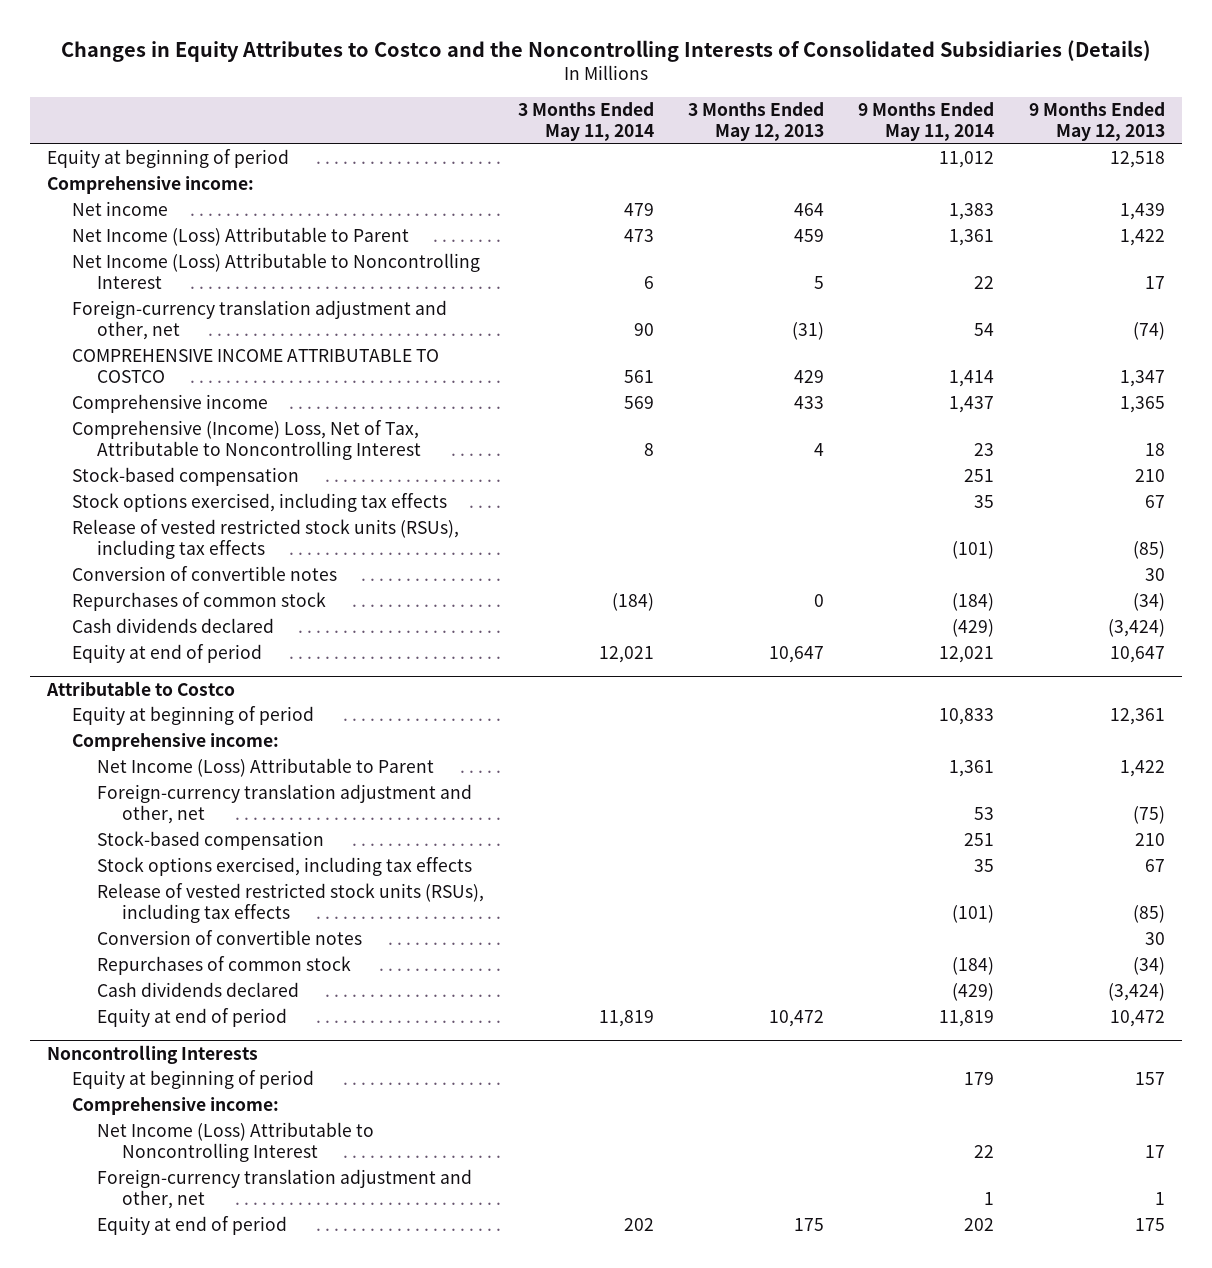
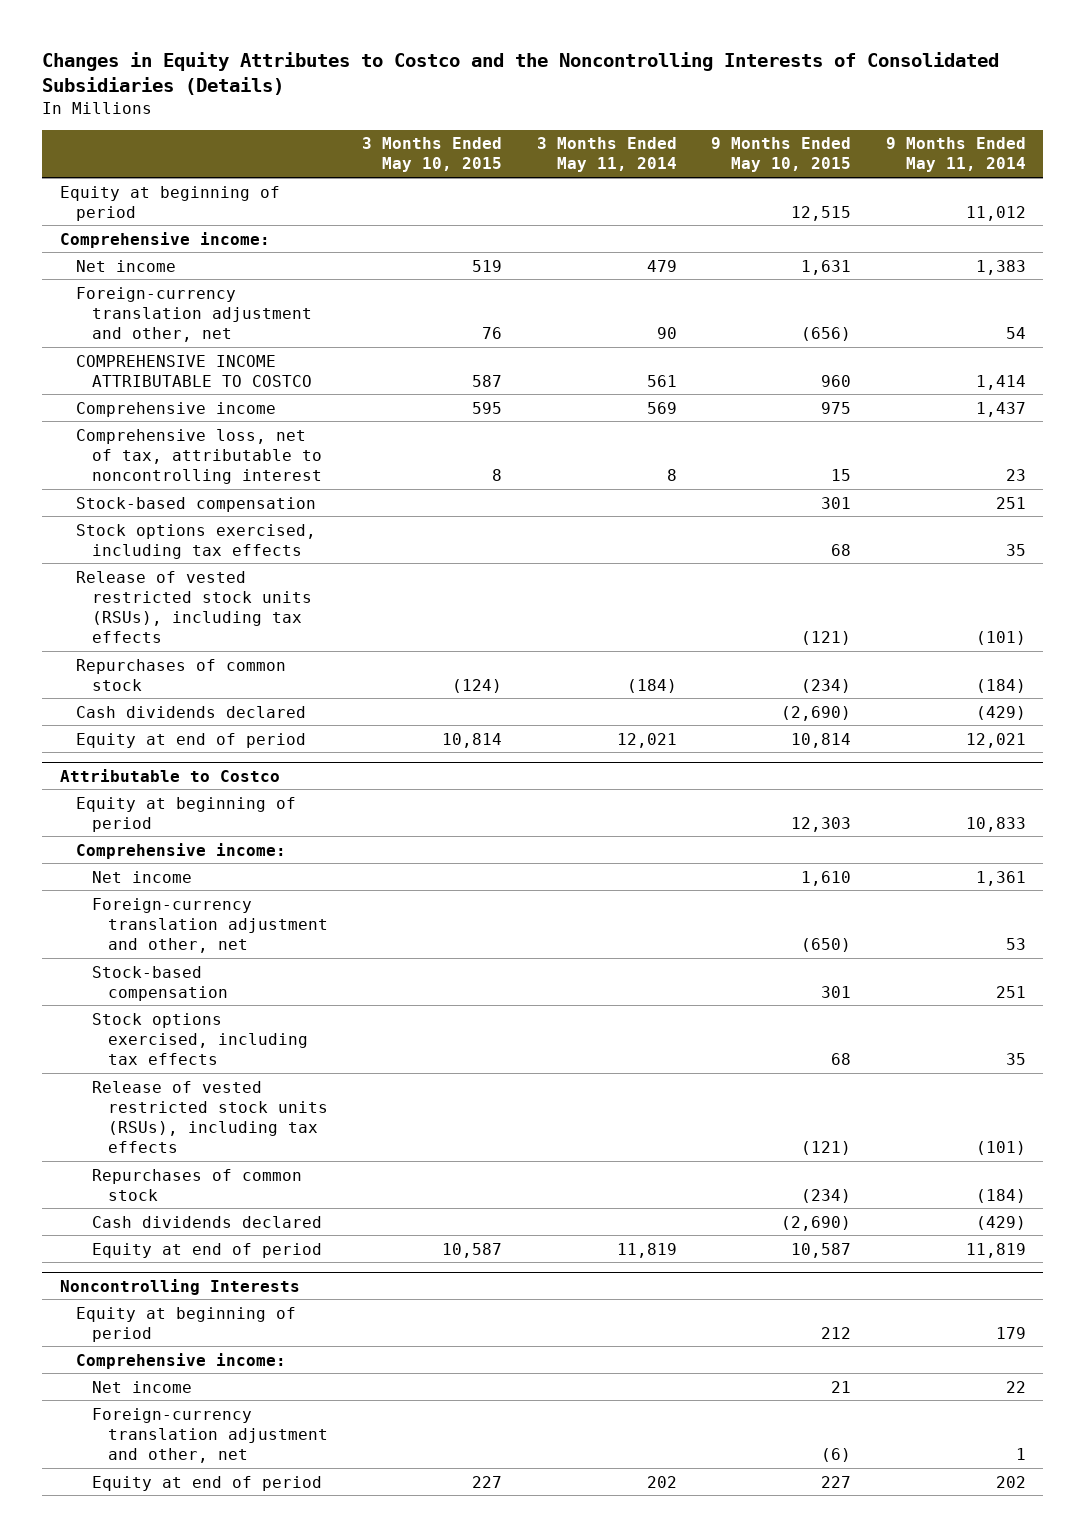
- | 3 Months Ended May 11, 2014 | 3 Months Ended May 12, 2013 | 9 Months Ended May 11, 2014 | 9 Months Ended May 12, 2013
+ | 3 Months Ended May 10, 2015 | 3 Months Ended May 11, 2014 | 9 Months Ended May 10, 2015 | 9 Months Ended May 11, 2014
- Net Income (Loss) Attributable to Parent | 473 | 459 | 1,361 | 1,422
- Net Income (Loss) Attributable to Noncontrolling Interest | 6 | 5 | 22 | 17
- Comprehensive (Income) Loss, Net of Tax, Attributable to Noncontrolling Interest | 8 | 4 | 23 | 18
+ Comprehensive loss, net of tax, attributable to noncontrolling interest | 8 | 8 | 15 | 23
- Conversion of convertible notes | | | | 30
@ Attributable to Costco
- Net Income (Loss) Attributable to Parent | | | 1,361 | 1,422
+ Net income | | | 1,610 | 1,361
- Conversion of convertible notes | | | | 30
@ Noncontrolling Interests
- Net Income (Loss) Attributable to Noncontrolling Interest | | | 22 | 17
+ Net income | | | 21 | 22

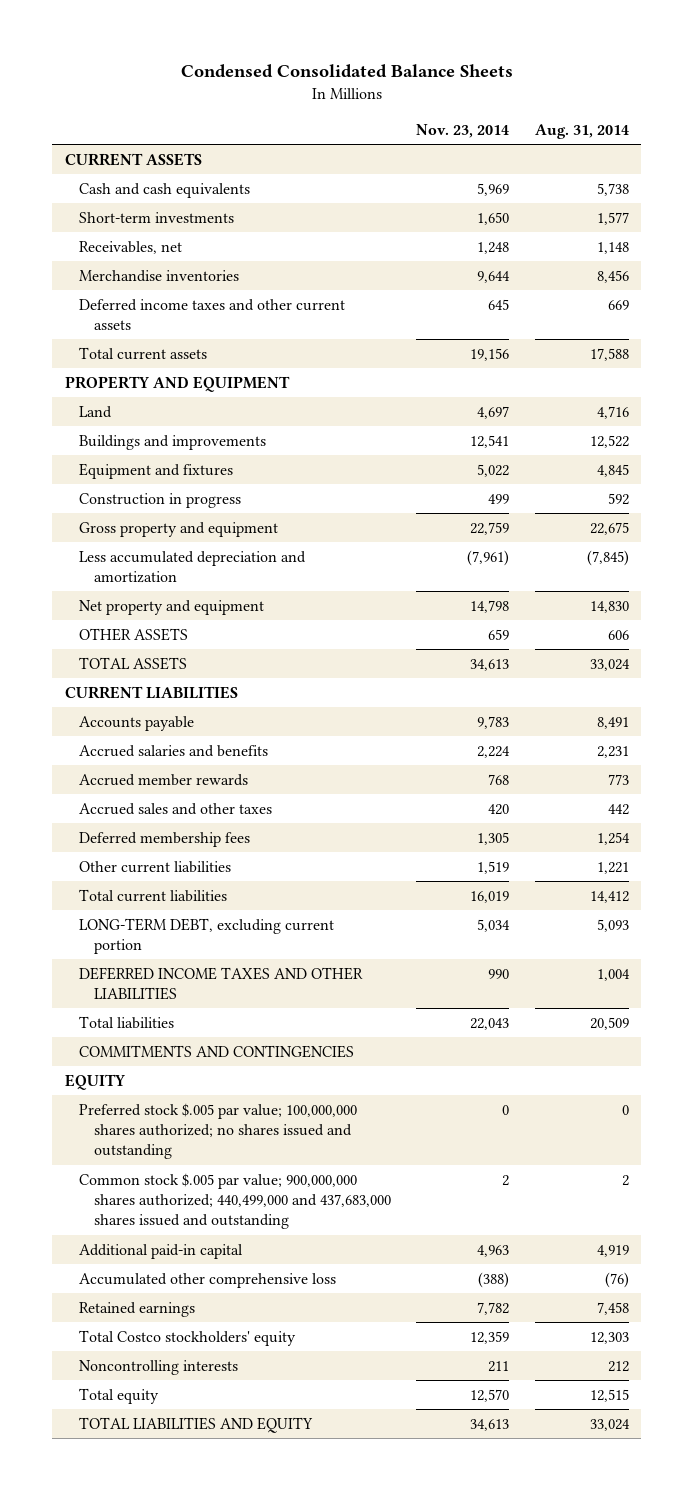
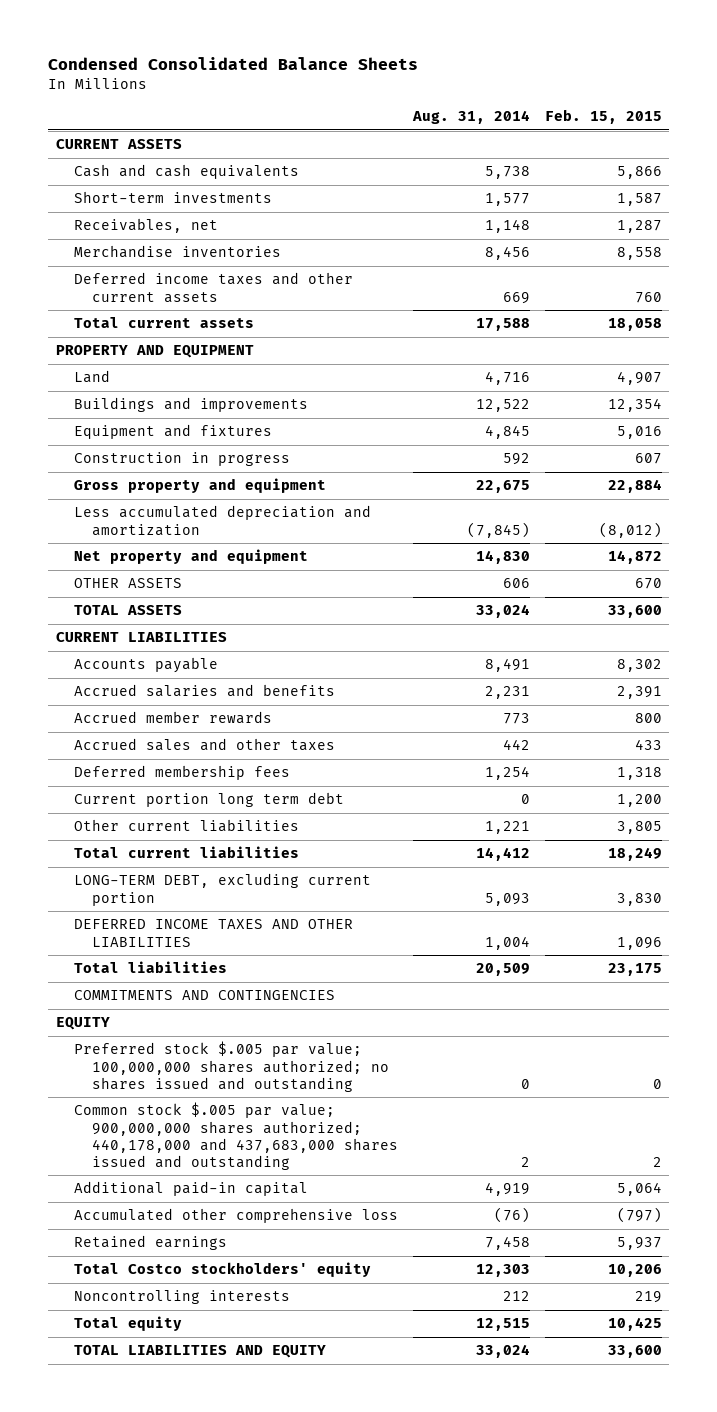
- | Nov. 23, 2014 | Aug. 31, 2014
+ | Aug. 31, 2014 | Feb. 15, 2015
+ Current portion long term debt | 0 | 1,200
- Common stock $.005 par value; 900,000,000 shares authorized; 440,499,000 and 437,683,000 shares issued and outstanding | 2 | 2
+ Common stock $.005 par value; 900,000,000 shares authorized; 440,178,000 and 437,683,000 shares issued and outstanding | 2 | 2

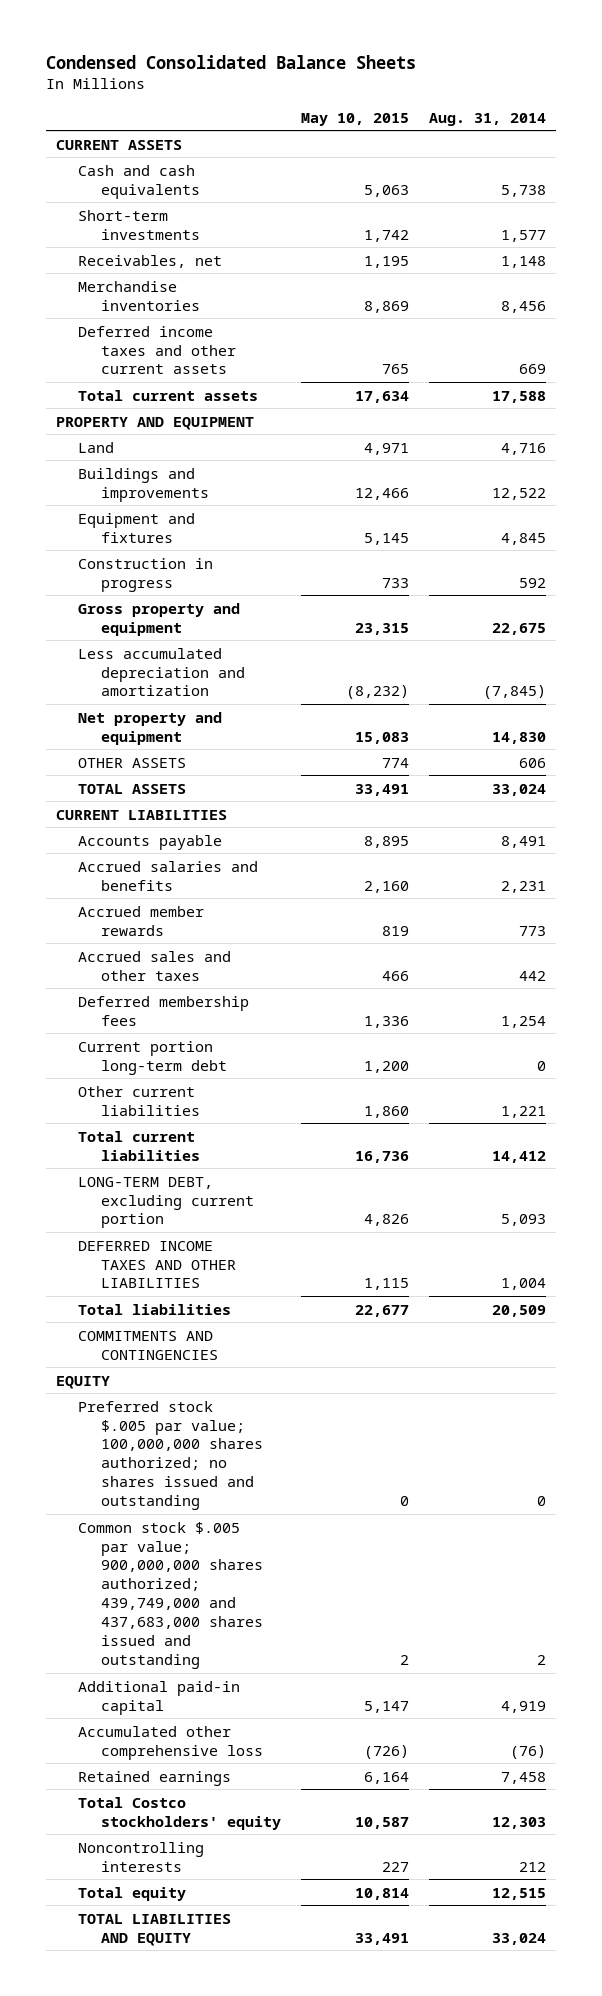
- | Aug. 31, 2014 | Feb. 15, 2015
+ | May 10, 2015 | Aug. 31, 2014
- Current portion long term debt | 0 | 1,200
+ Current portion long-term debt | 1,200 | 0
- Common stock $.005 par value; 900,000,000 shares authorized; 440,178,000 and 437,683,000 shares issued and outstanding | 2 | 2
+ Common stock $.005 par value; 900,000,000 shares authorized; 439,749,000 and 437,683,000 shares issued and outstanding | 2 | 2

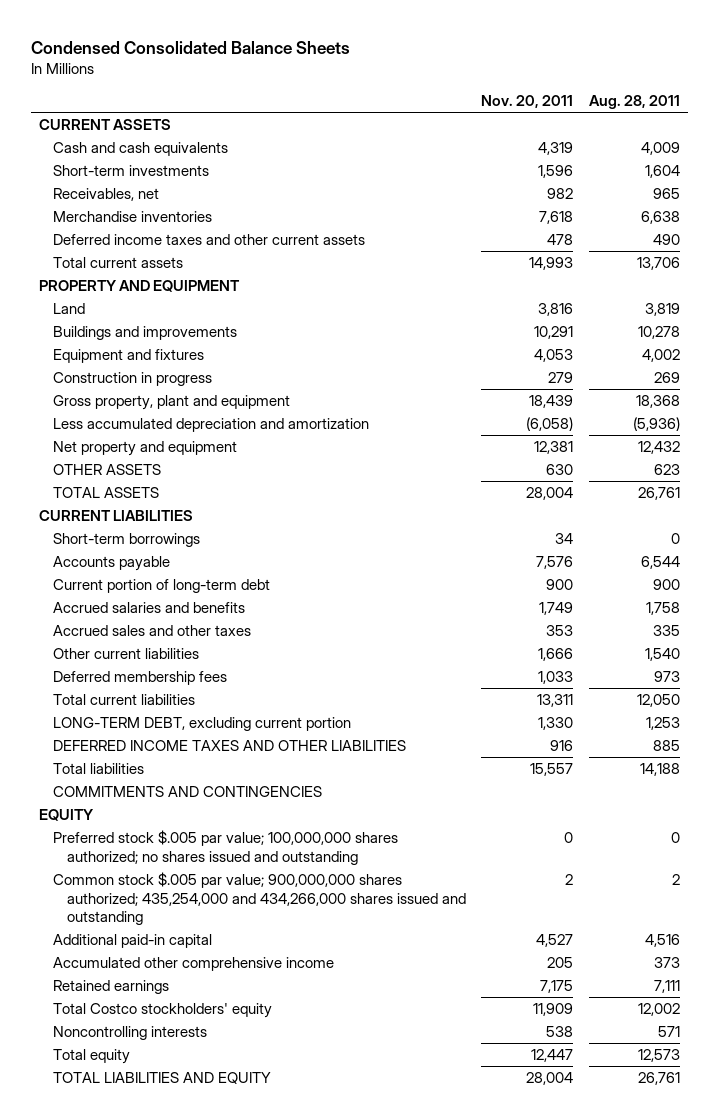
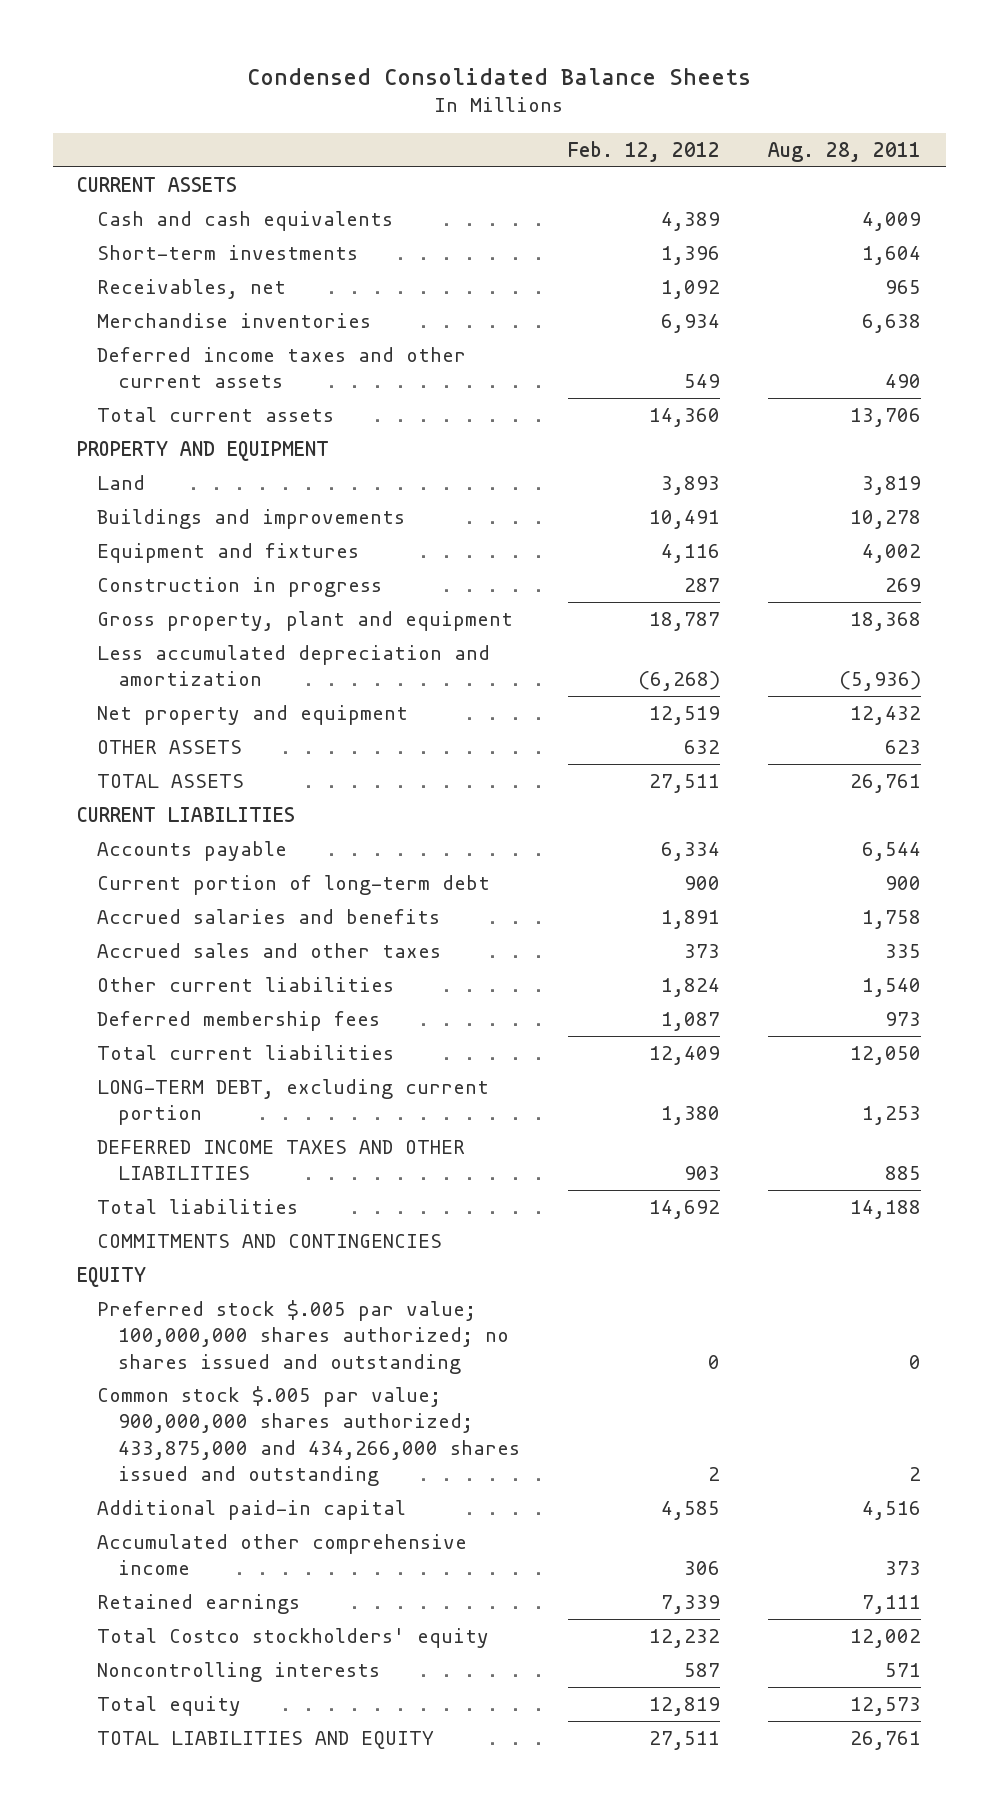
- | Nov. 20, 2011 | Aug. 28, 2011
+ | Feb. 12, 2012 | Aug. 28, 2011
- Short-term borrowings | 34 | 0
- Common stock $.005 par value; 900,000,000 shares authorized; 435,254,000 and 434,266,000 shares issued and outstanding | 2 | 2
+ Common stock $.005 par value; 900,000,000 shares authorized; 433,875,000 and 434,266,000 shares issued and outstanding | 2 | 2

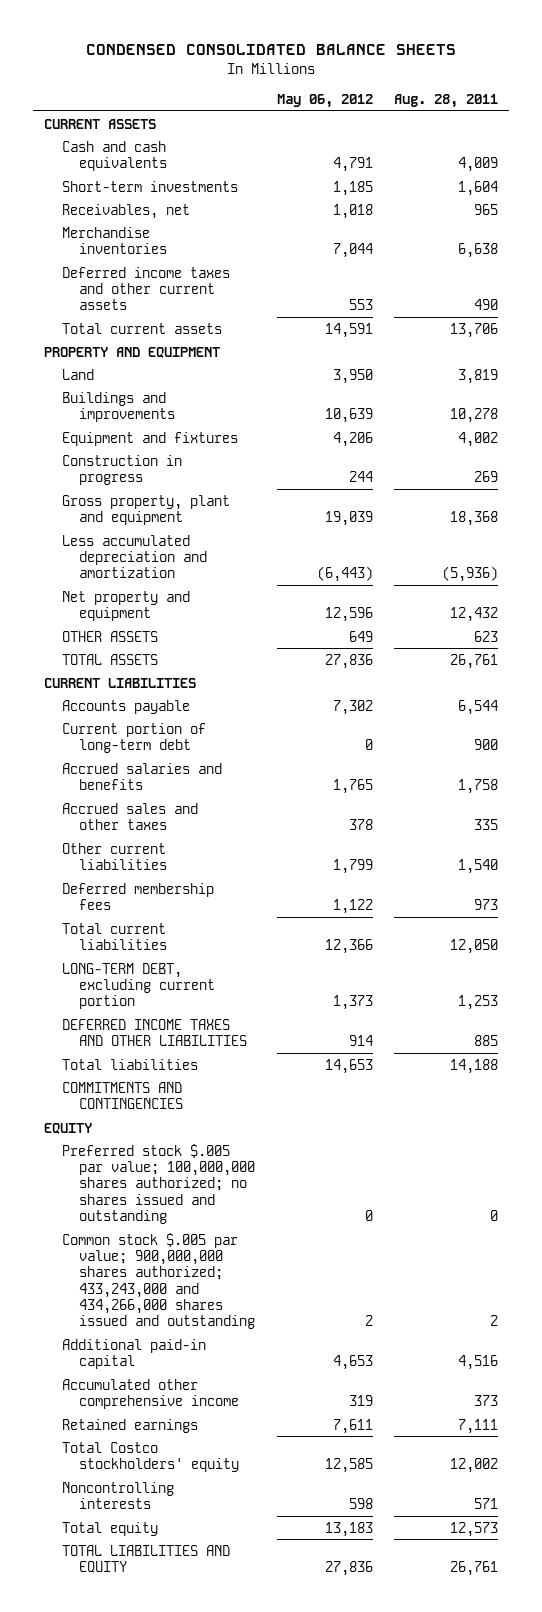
- Condensed Consolidated Balance Sheets
+ CONDENSED CONSOLIDATED BALANCE SHEETS
- | Feb. 12, 2012 | Aug. 28, 2011
+ | May 06, 2012 | Aug. 28, 2011
- Common stock $.005 par value; 900,000,000 shares authorized; 433,875,000 and 434,266,000 shares issued and outstanding | 2 | 2
+ Common stock $.005 par value; 900,000,000 shares authorized; 433,243,000 and 434,266,000 shares issued and outstanding | 2 | 2

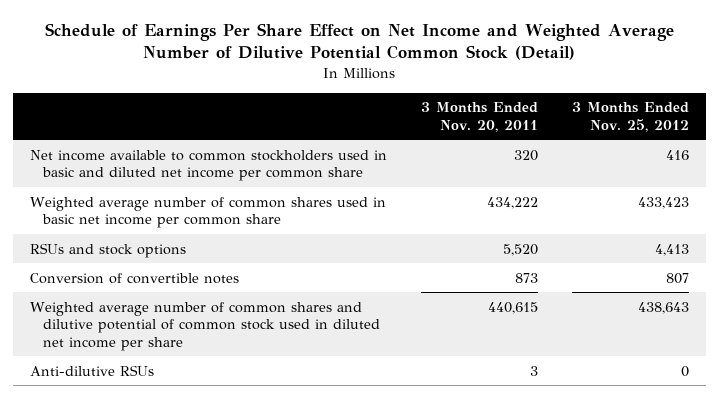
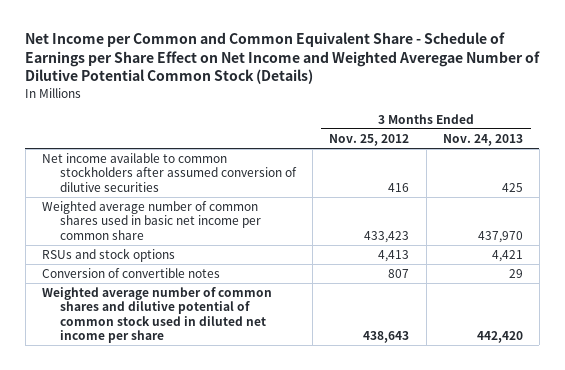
- Schedule of Earnings Per Share Effect on Net Income and Weighted Average Number of Dilutive Potential Common Stock (Detail)
+ Net Income per Common and Common Equivalent Share - Schedule of Earnings per Share Effect on Net Income and Weighted Averegae Number of Dilutive Potential Common Stock (Details)
- | 3 Months Ended Nov. 20, 2011 | 3 Months Ended Nov. 25, 2012
+ | 3 Months Ended Nov. 25, 2012 | 3 Months Ended Nov. 24, 2013
- Net income available to common stockholders used in basic and diluted net income per common share | 320 | 416
+ Net income available to common stockholders after assumed conversion of dilutive securities | 416 | 425
- Anti-dilutive RSUs | 3 | 0

